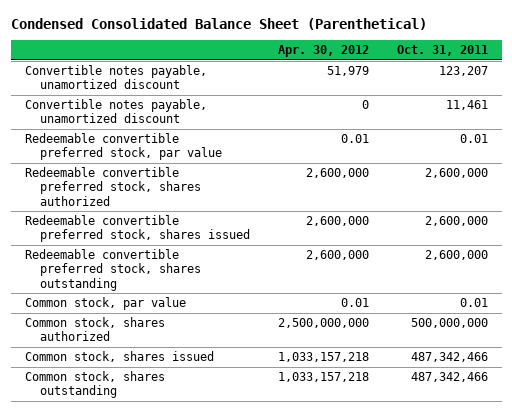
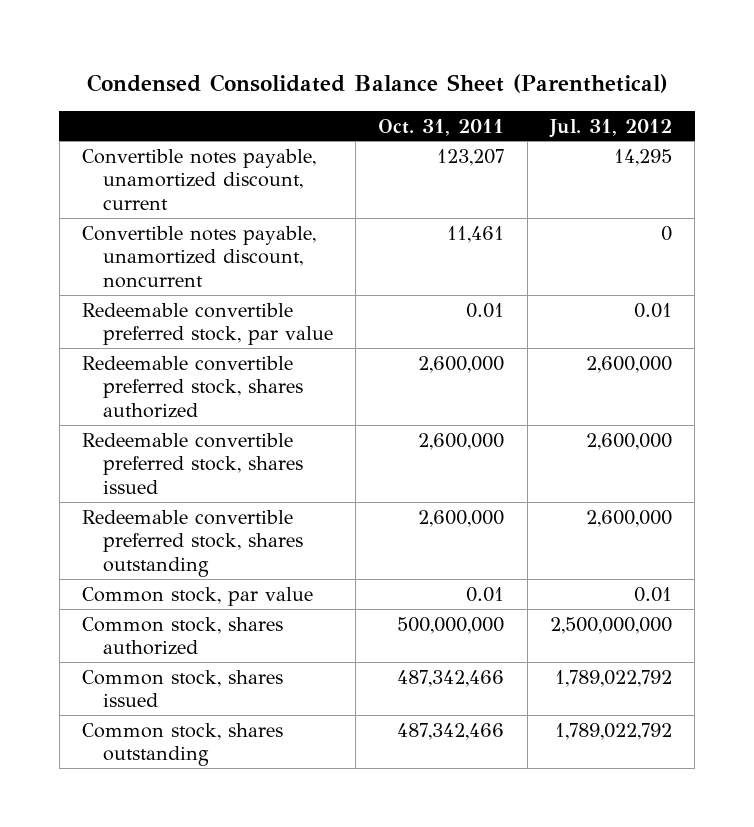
- | Apr. 30, 2012 | Oct. 31, 2011
+ | Oct. 31, 2011 | Jul. 31, 2012
- Convertible notes payable, unamortized discount | 51,979 | 123,207
- Convertible notes payable, unamortized discount | 0 | 11,461
+ Convertible notes payable, unamortized discount, current | 123,207 | 14,295
+ Convertible notes payable, unamortized discount, noncurrent | 11,461 | 0

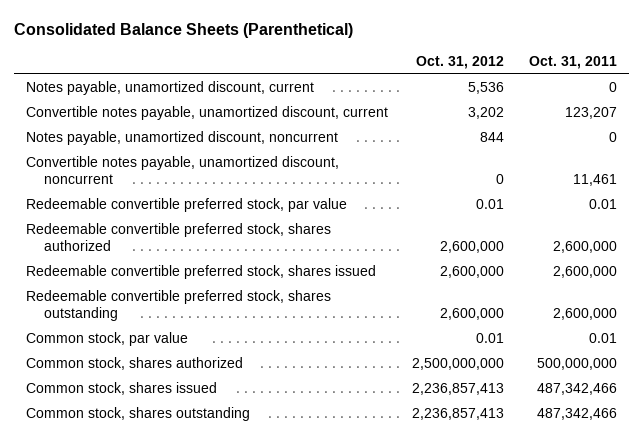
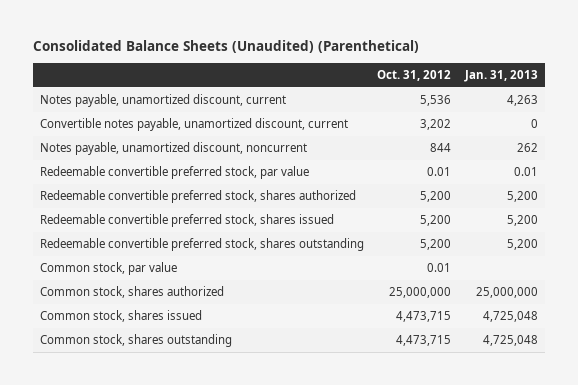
- Consolidated Balance Sheets (Parenthetical)
+ Consolidated Balance Sheets (Unaudited) (Parenthetical)
- | Oct. 31, 2012 | Oct. 31, 2011
+ | Oct. 31, 2012 | Jan. 31, 2013
- Convertible notes payable, unamortized discount, noncurrent | 0 | 11,461
- Redeemable convertible preferred stock, shares authorized | 2,600,000 | 2,600,000
- Redeemable convertible preferred stock, shares issued | 2,600,000 | 2,600,000
- Redeemable convertible preferred stock, shares outstanding | 2,600,000 | 2,600,000
+ Redeemable convertible preferred stock, shares authorized | 5,200 | 5,200
+ Redeemable convertible preferred stock, shares issued | 5,200 | 5,200
+ Redeemable convertible preferred stock, shares outstanding | 5,200 | 5,200
- Common stock, shares authorized | 2,500,000,000 | 500,000,000
- Common stock, shares issued | 2,236,857,413 | 487,342,466
- Common stock, shares outstanding | 2,236,857,413 | 487,342,466
+ Common stock, shares authorized | 25,000,000 | 25,000,000
+ Common stock, shares issued | 4,473,715 | 4,725,048
+ Common stock, shares outstanding | 4,473,715 | 4,725,048

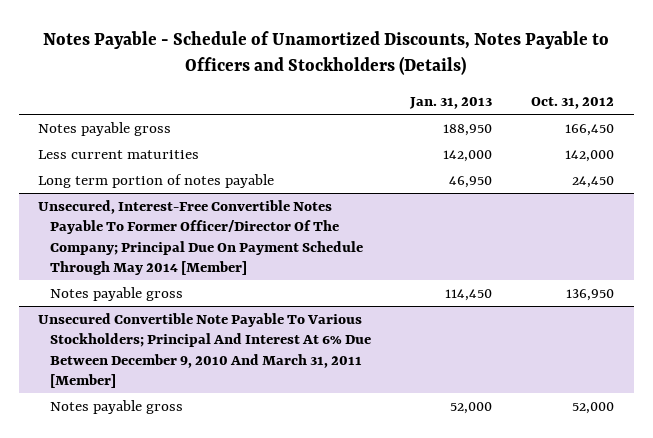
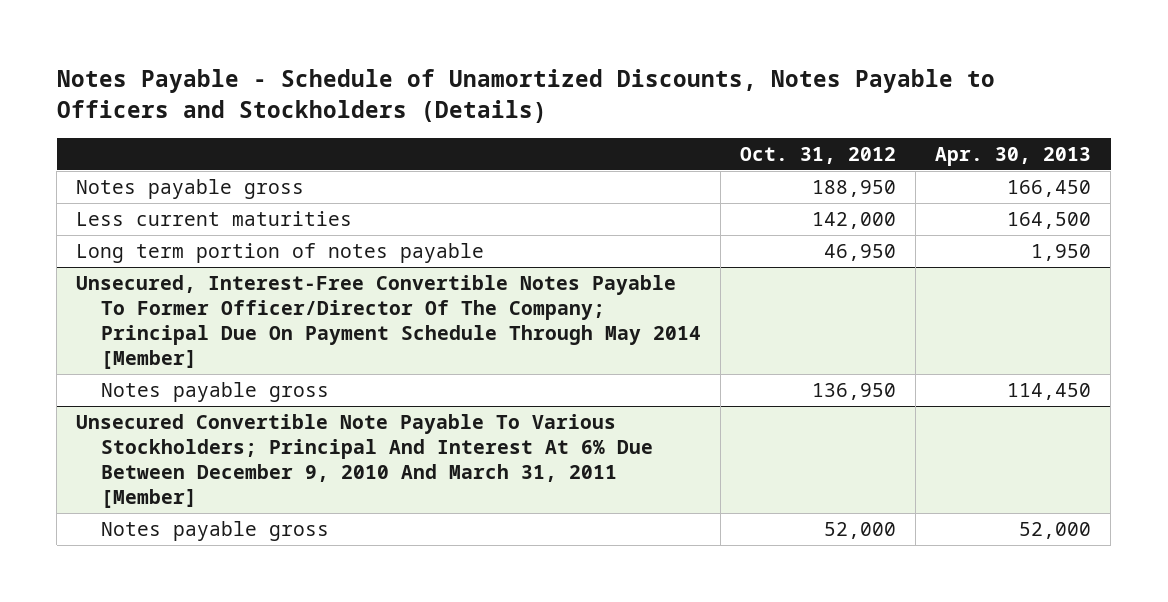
- | Jan. 31, 2013 | Oct. 31, 2012
+ | Oct. 31, 2012 | Apr. 30, 2013
- Notes payable gross | 188,950 | 166,450
+ Notes payable gross | 188,950 | 166,450
- Long term portion of notes payable | 46,950 | 24,450
+ Long term portion of notes payable | 46,950 | 1,950

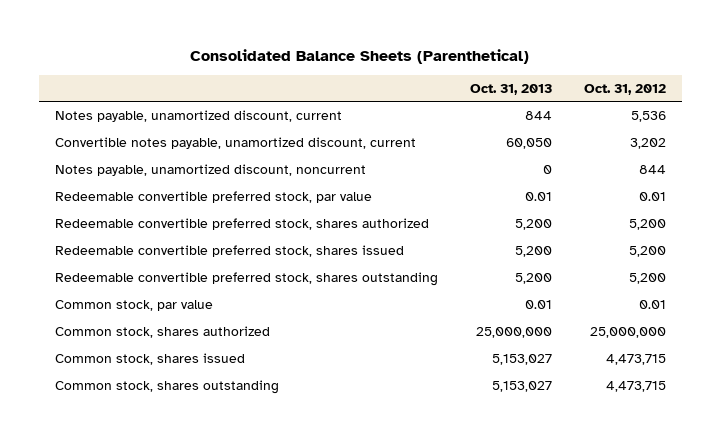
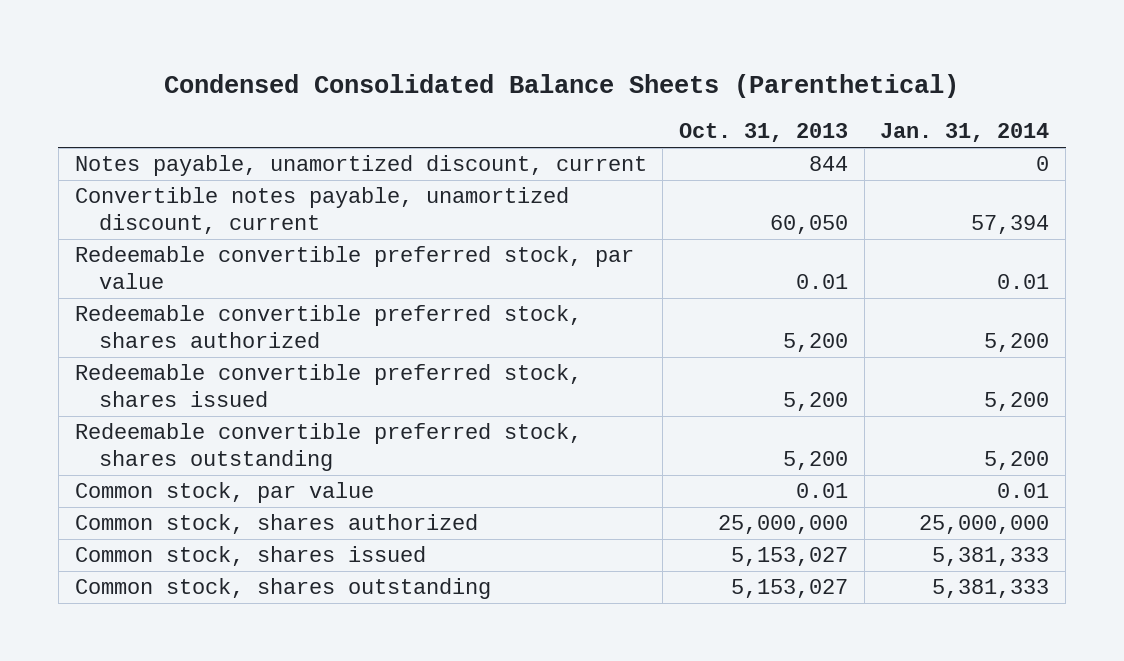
- Consolidated Balance Sheets (Parenthetical)
+ Condensed Consolidated Balance Sheets (Parenthetical)
- | Oct. 31, 2013 | Oct. 31, 2012
+ | Oct. 31, 2013 | Jan. 31, 2014
- Notes payable, unamortized discount, noncurrent | 0 | 844

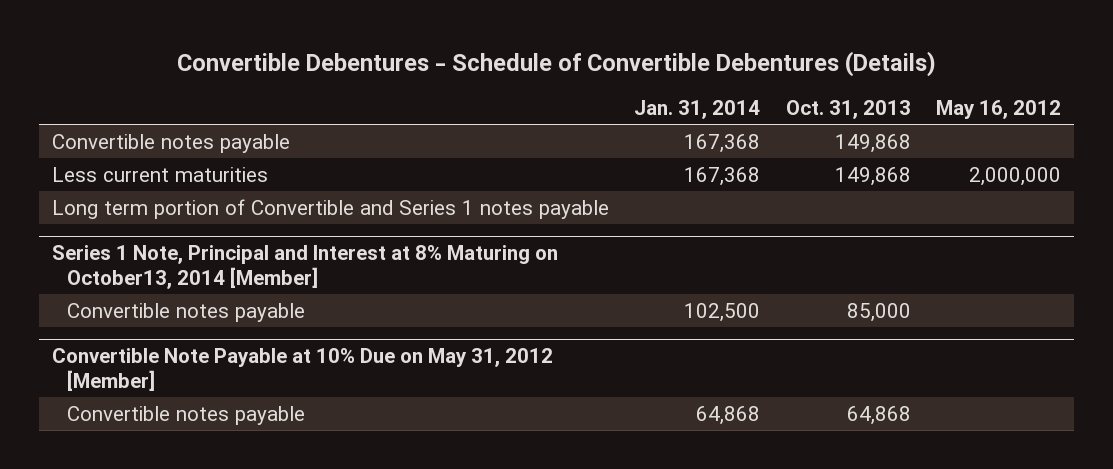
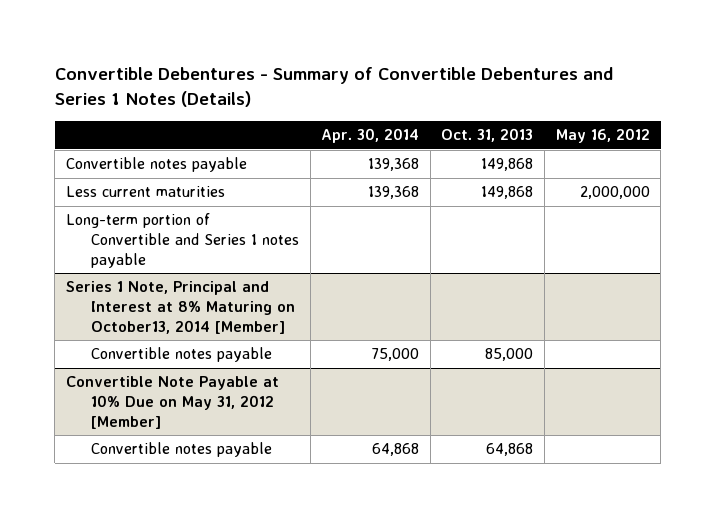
- Convertible Debentures - Schedule of Convertible Debentures (Details)
+ Convertible Debentures - Summary of Convertible Debentures and Series 1 Notes (Details)
- | Jan. 31, 2014 | Oct. 31, 2013 | May 16, 2012
+ | Apr. 30, 2014 | Oct. 31, 2013 | May 16, 2012
- Long term portion of Convertible and Series 1 notes payable
+ Long-term portion of Convertible and Series 1 notes payable

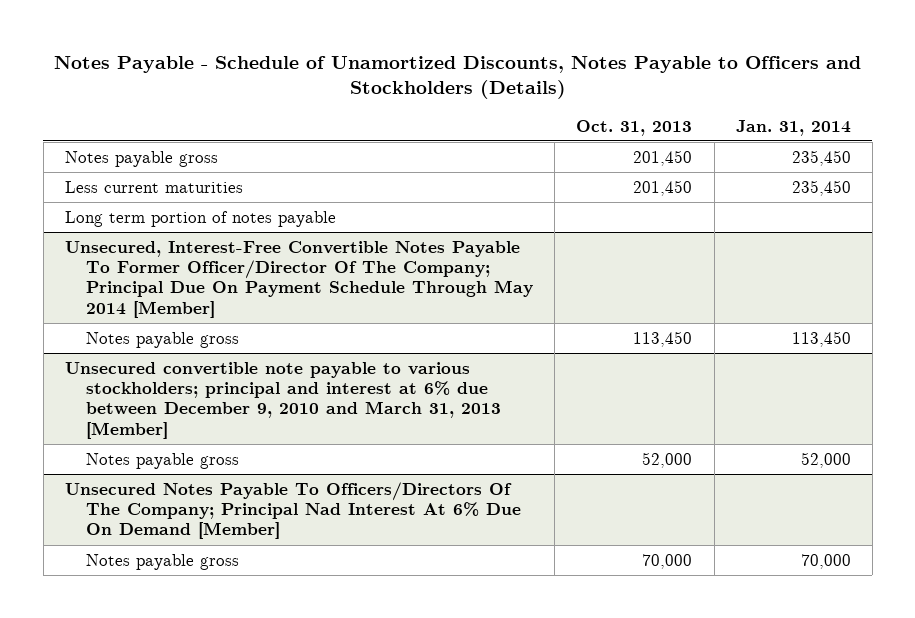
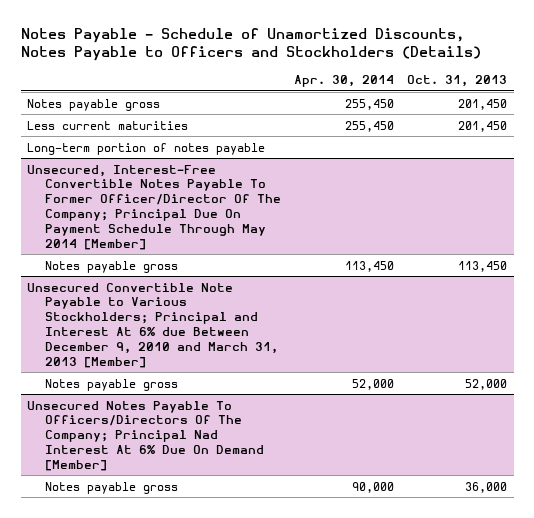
- | Oct. 31, 2013 | Jan. 31, 2014
+ | Apr. 30, 2014 | Oct. 31, 2013
- Long term portion of notes payable
+ Long-term portion of notes payable
- Unsecured convertible note payable to various stockholders; principal and interest at 6% due between December 9, 2010 and March 31, 2013 [Member]
+ Unsecured Convertible Note Payable to Various Stockholders; Principal and Interest At 6% due Between December 9, 2010 and March 31, 2013 [Member]
@ Unsecured Notes Payable To Officers/Directors Of The Company; Principal Nad Interest At 6% Due On Demand [Member]
- Notes payable gross | 70,000 | 70,000
+ Notes payable gross | 90,000 | 36,000

